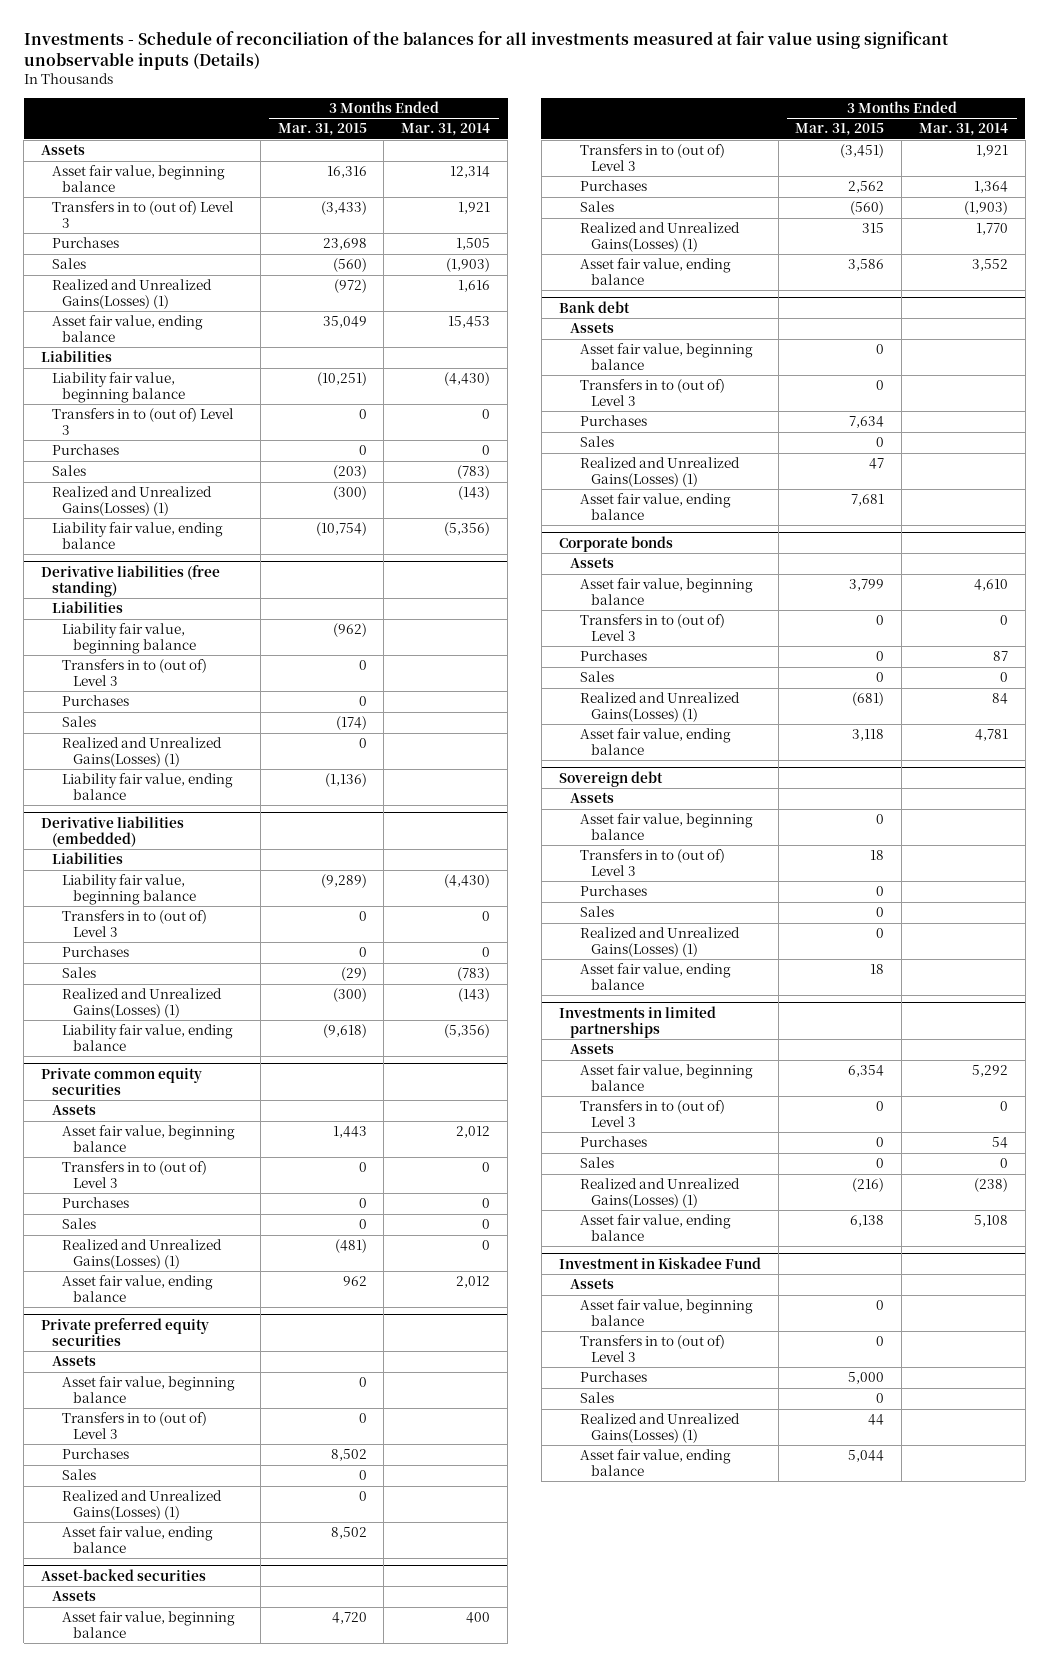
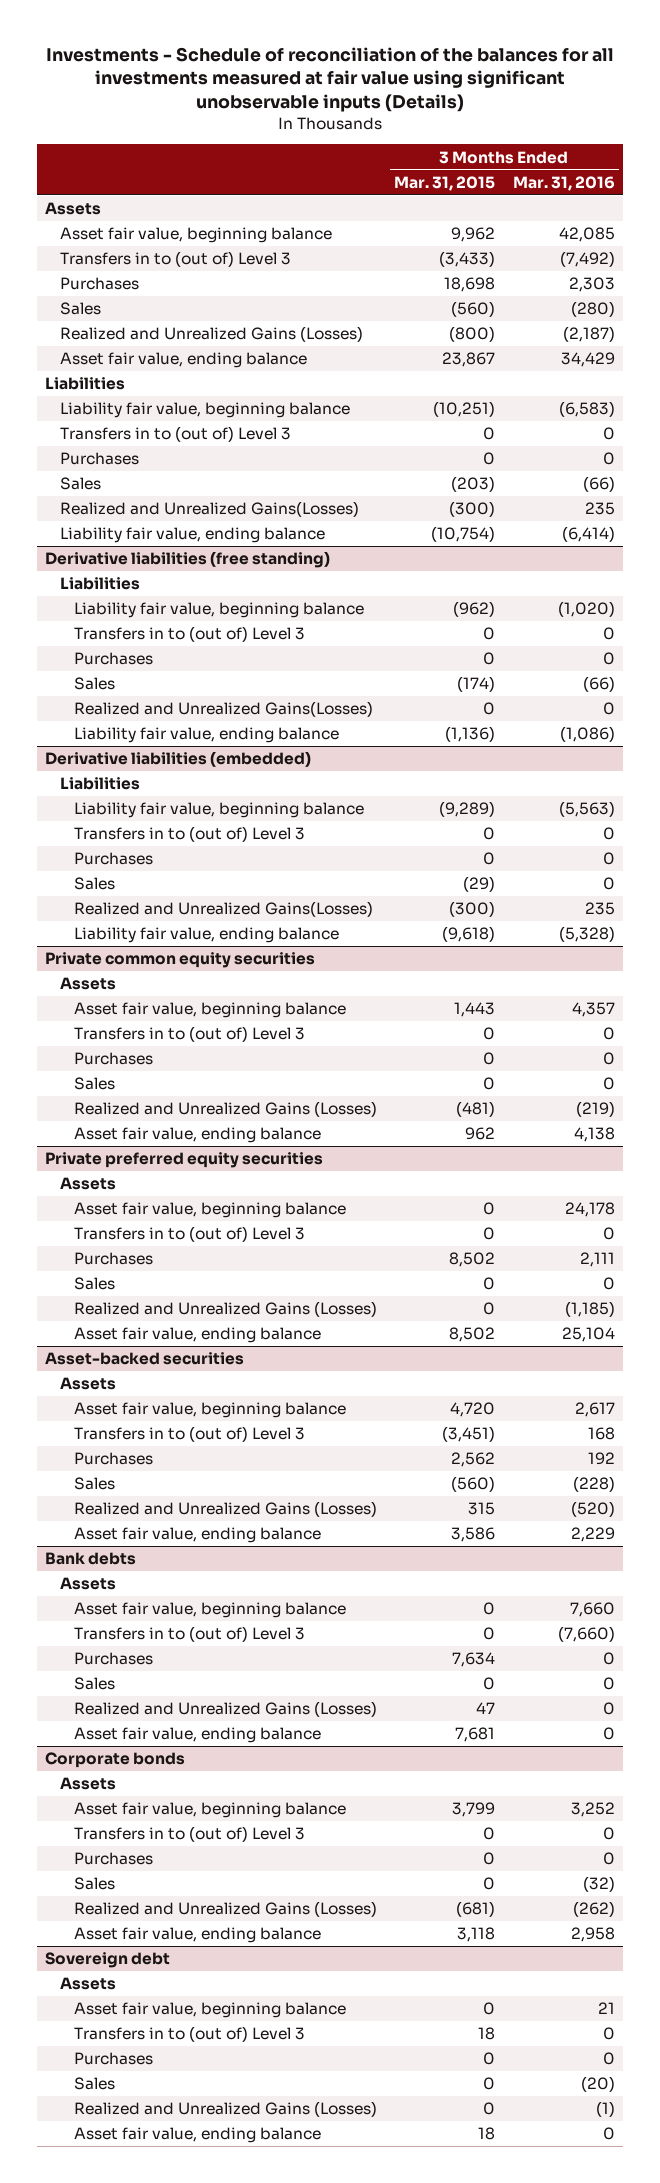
- | 3 Months Ended Mar. 31, 2015 | 3 Months Ended Mar. 31, 2014
+ | 3 Months Ended Mar. 31, 2015 | 3 Months Ended Mar. 31, 2016
- Asset fair value, beginning balance | 16,316 | 12,314
+ Asset fair value, beginning balance | 9,962 | 42,085
- Purchases | 23,698 | 1,505
+ Purchases | 18,698 | 2,303
- Realized and Unrealized Gains(Losses) (1) | (972) | 1,616
- Asset fair value, ending balance | 35,049 | 15,453
+ Realized and Unrealized Gains (Losses) | (800) | (2,187)
+ Asset fair value, ending balance | 23,867 | 34,429
- Realized and Unrealized Gains(Losses) (1) | (300) | (143)
+ Realized and Unrealized Gains(Losses) | (300) | 235
@ Derivative liabilities (free standing)
- Realized and Unrealized Gains(Losses) (1) | 0 |
+ Realized and Unrealized Gains(Losses) | 0 | 0
@ Derivative liabilities (embedded)
- Realized and Unrealized Gains(Losses) (1) | (300) | (143)
+ Realized and Unrealized Gains(Losses) | (300) | 235
@ Private common equity securities
- Realized and Unrealized Gains(Losses) (1) | (481) | 0
+ Realized and Unrealized Gains (Losses) | (481) | (219)
@ Private preferred equity securities
- Realized and Unrealized Gains(Losses) (1) | 0 |
+ Realized and Unrealized Gains (Losses) | 0 | (1,185)
@ Asset-backed securities
- Realized and Unrealized Gains(Losses) (1) | 315 | 1,770
+ Realized and Unrealized Gains (Losses) | 315 | (520)
- Bank debt
+ Bank debts
- Realized and Unrealized Gains(Losses) (1) | 47 |
+ Realized and Unrealized Gains (Losses) | 47 | 0
@ Corporate bonds
- Realized and Unrealized Gains(Losses) (1) | (681) | 84
+ Realized and Unrealized Gains (Losses) | (681) | (262)
@ Sovereign debt
- Realized and Unrealized Gains(Losses) (1) | 0 |
+ Realized and Unrealized Gains (Losses) | 0 | (1)
- Investments in limited partnerships
- Assets
- Asset fair value, beginning balance | 6,354 | 5,292
- Transfers in to (out of) Level 3 | 0 | 0
- Purchases | 0 | 54
- Sales | 0 | 0
- Realized and Unrealized Gains(Losses) (1) | (216) | (238)
- Asset fair value, ending balance | 6,138 | 5,108
- Investment in Kiskadee Fund
- Assets
- Asset fair value, beginning balance | 0 |
- Transfers in to (out of) Level 3 | 0 |
- Purchases | 5,000 |
- Sales | 0 |
- Realized and Unrealized Gains(Losses) (1) | 44 |
- Asset fair value, ending balance | 5,044 |

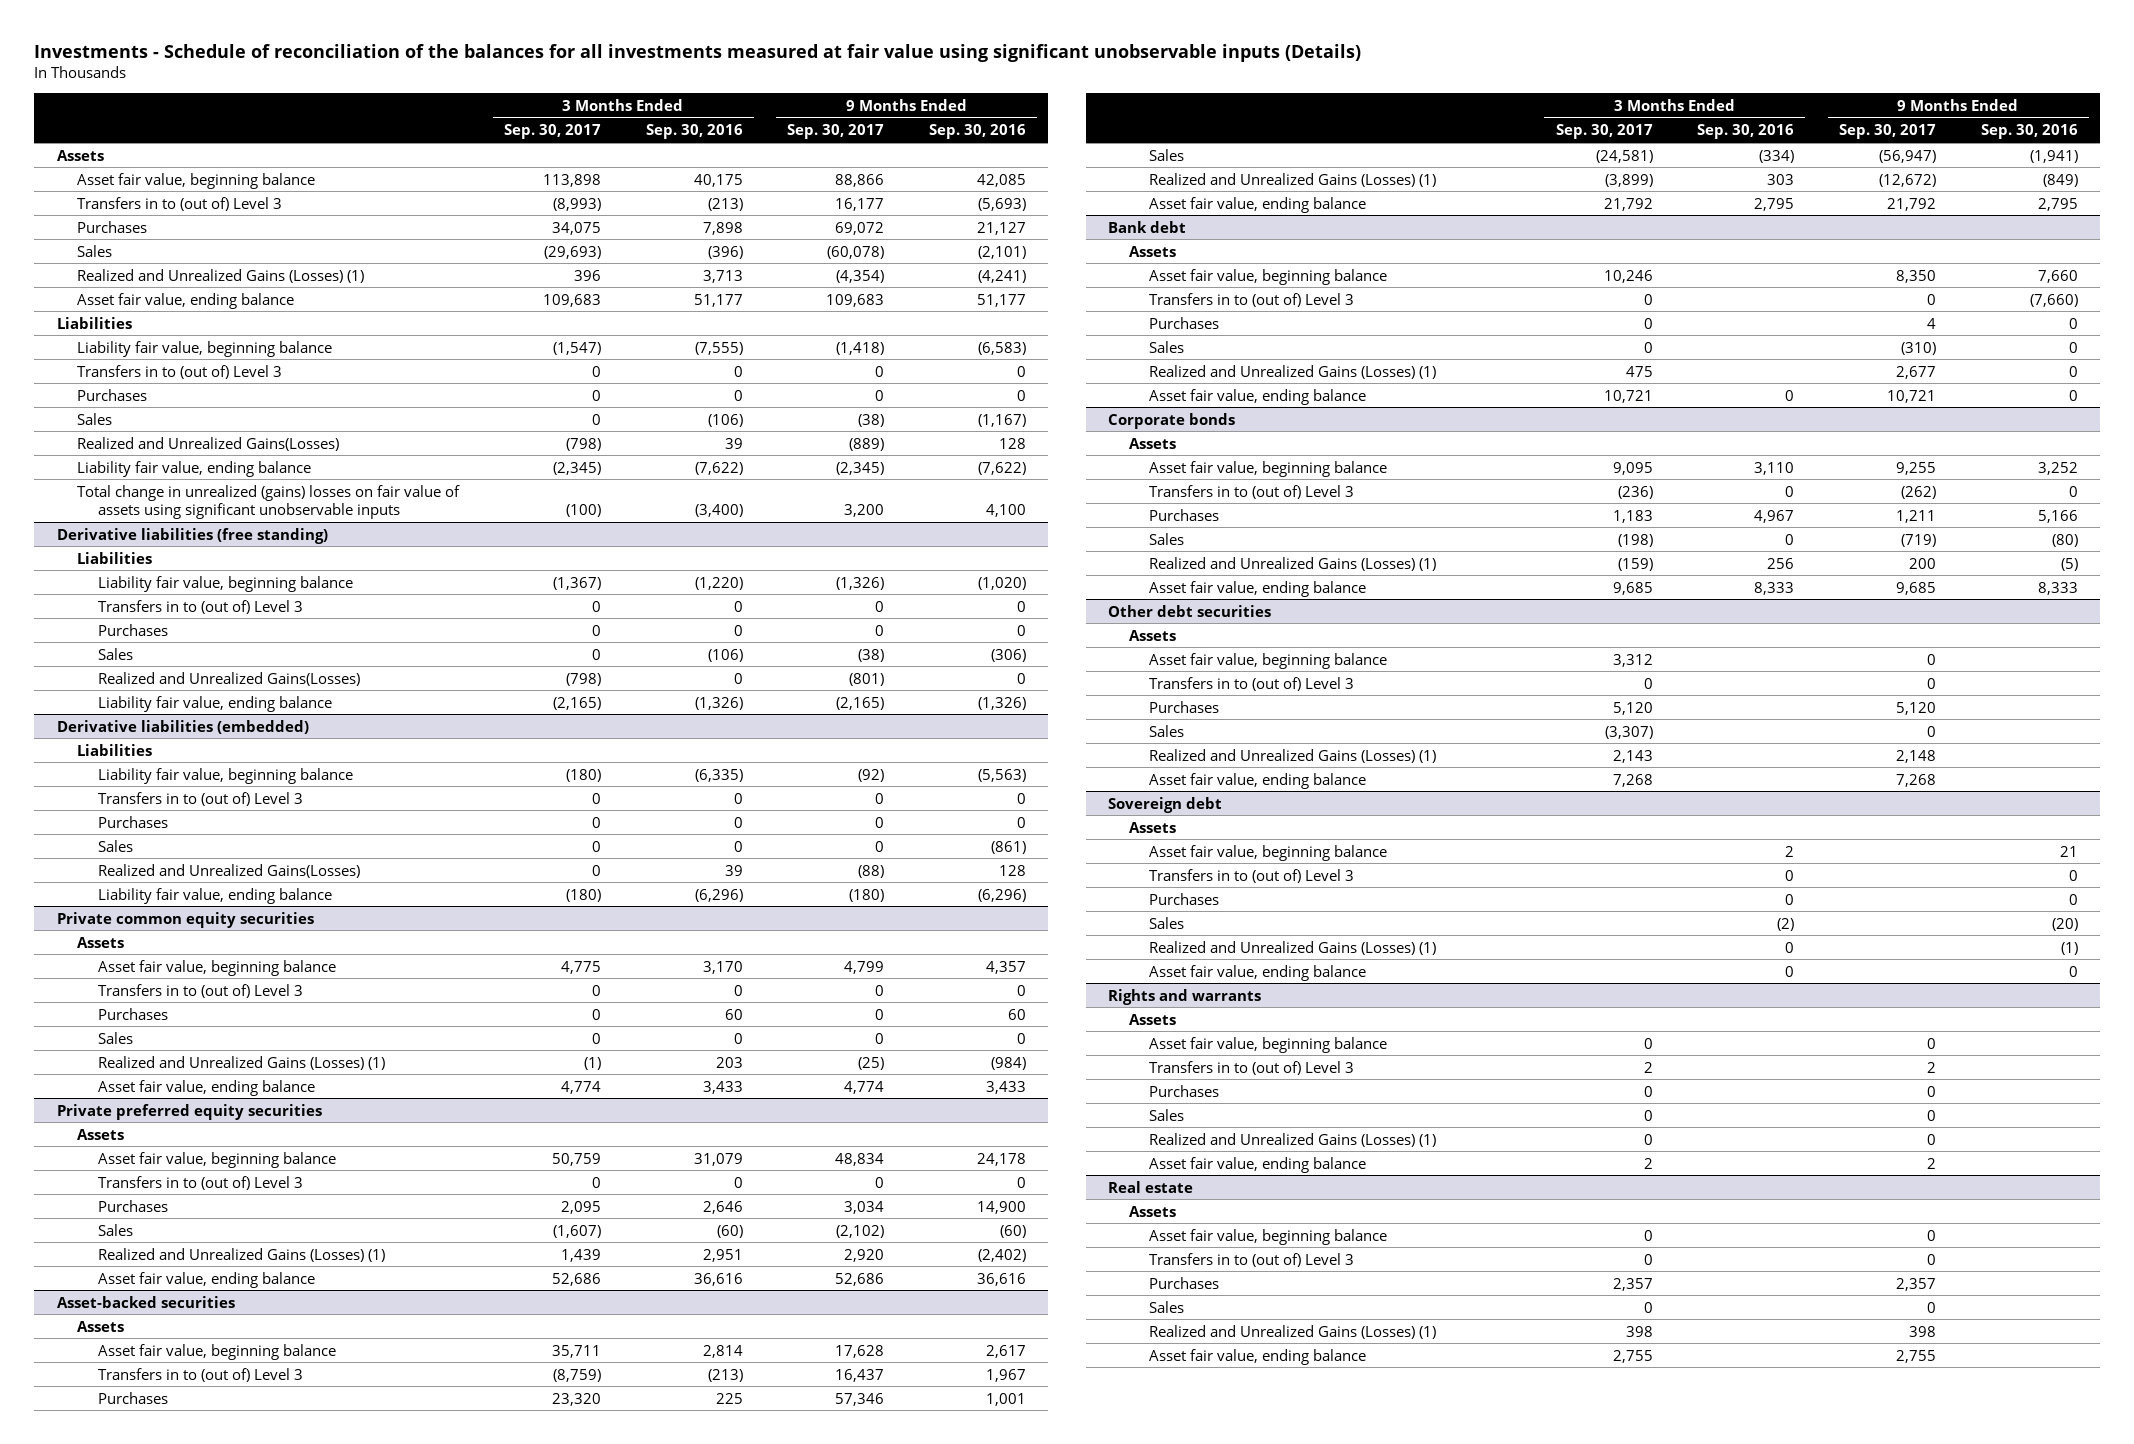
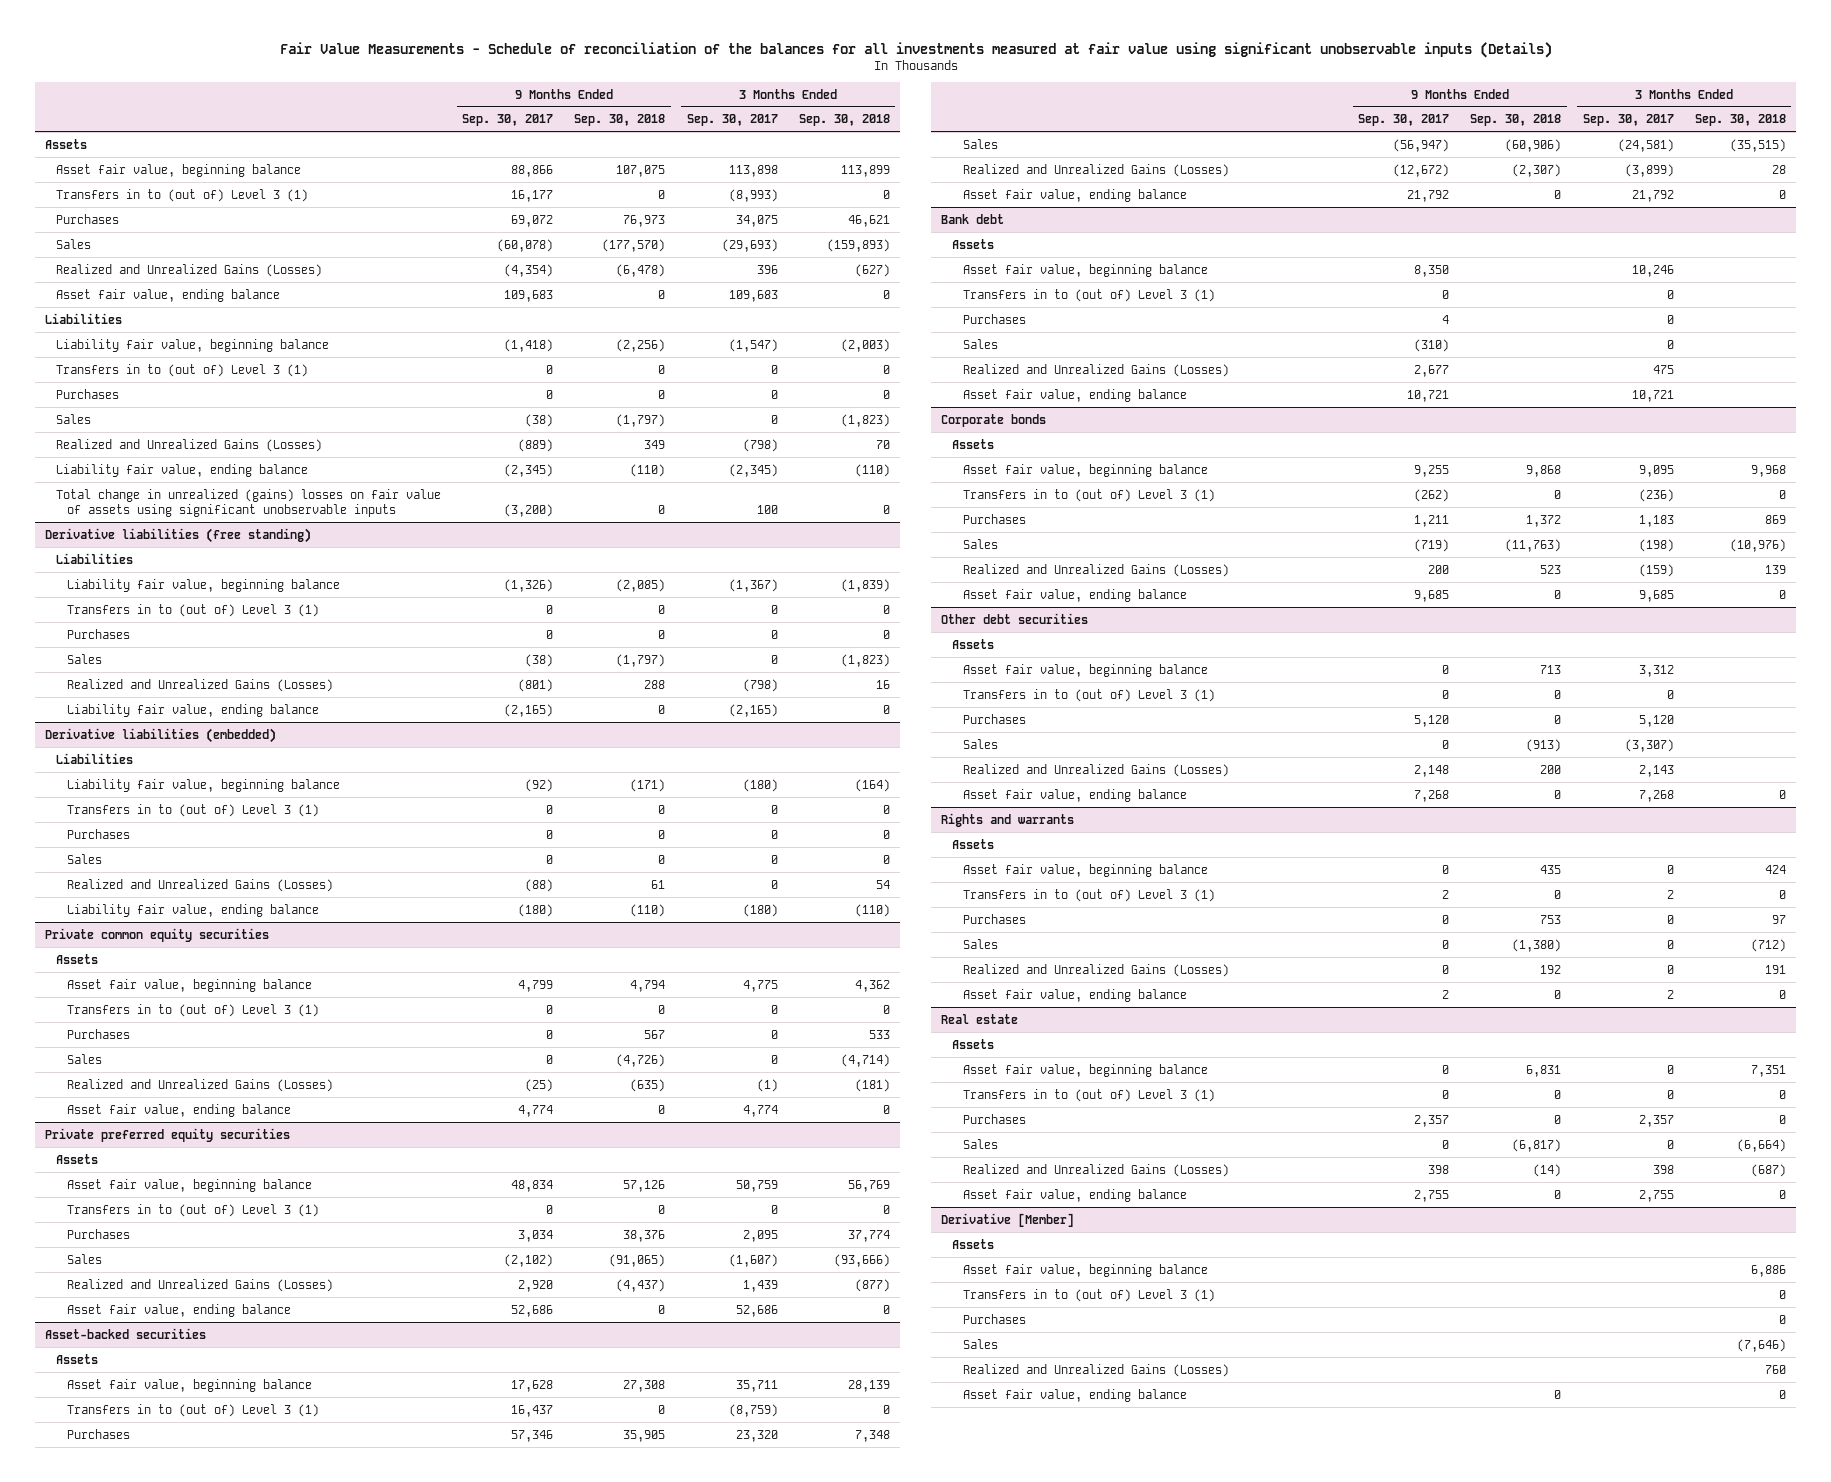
- Investments - Schedule of reconciliation of the balances for all investments measured at fair value using significant unobservable inputs (Details)
+ Fair Value Measurements - Schedule of reconciliation of the balances for all investments measured at fair value using significant unobservable inputs (Details)
- | 3 Months Ended Sep. 30, 2017 | 3 Months Ended Sep. 30, 2016 | 9 Months Ended Sep. 30, 2017 | 9 Months Ended Sep. 30, 2016
+ | 9 Months Ended Sep. 30, 2017 | 9 Months Ended Sep. 30, 2018 | 3 Months Ended Sep. 30, 2017 | 3 Months Ended Sep. 30, 2018
- Transfers in to (out of) Level 3 | (8,993) | (213) | 16,177 | (5,693)
+ Transfers in to (out of) Level 3 (1) | 16,177 | 0 | (8,993) | 0
- Realized and Unrealized Gains (Losses) (1) | 396 | 3,713 | (4,354) | (4,241)
+ Realized and Unrealized Gains (Losses) | (4,354) | (6,478) | 396 | (627)
- Transfers in to (out of) Level 3 | 0 | 0 | 0 | 0
+ Transfers in to (out of) Level 3 (1) | 0 | 0 | 0 | 0
- Realized and Unrealized Gains(Losses) | (798) | 39 | (889) | 128
+ Realized and Unrealized Gains (Losses) | (889) | 349 | (798) | 70
- Total change in unrealized (gains) losses on fair value of assets using significant unobservable inputs | (100) | (3,400) | 3,200 | 4,100
+ Total change in unrealized (gains) losses on fair value of assets using significant unobservable inputs | (3,200) | 0 | 100 | 0
@ Derivative liabilities (free standing)
- Transfers in to (out of) Level 3 | 0 | 0 | 0 | 0
+ Transfers in to (out of) Level 3 (1) | 0 | 0 | 0 | 0
- Realized and Unrealized Gains(Losses) | (798) | 0 | (801) | 0
+ Realized and Unrealized Gains (Losses) | (801) | 288 | (798) | 16
@ Derivative liabilities (embedded)
- Transfers in to (out of) Level 3 | 0 | 0 | 0 | 0
+ Transfers in to (out of) Level 3 (1) | 0 | 0 | 0 | 0
- Realized and Unrealized Gains(Losses) | 0 | 39 | (88) | 128
+ Realized and Unrealized Gains (Losses) | (88) | 61 | 0 | 54
@ Private common equity securities
- Transfers in to (out of) Level 3 | 0 | 0 | 0 | 0
+ Transfers in to (out of) Level 3 (1) | 0 | 0 | 0 | 0
- Realized and Unrealized Gains (Losses) (1) | (1) | 203 | (25) | (984)
+ Realized and Unrealized Gains (Losses) | (25) | (635) | (1) | (181)
@ Private preferred equity securities
- Transfers in to (out of) Level 3 | 0 | 0 | 0 | 0
+ Transfers in to (out of) Level 3 (1) | 0 | 0 | 0 | 0
- Realized and Unrealized Gains (Losses) (1) | 1,439 | 2,951 | 2,920 | (2,402)
+ Realized and Unrealized Gains (Losses) | 2,920 | (4,437) | 1,439 | (877)
@ Asset-backed securities
- Transfers in to (out of) Level 3 | (8,759) | (213) | 16,437 | 1,967
+ Transfers in to (out of) Level 3 (1) | 16,437 | 0 | (8,759) | 0
- Realized and Unrealized Gains (Losses) (1) | (3,899) | 303 | (12,672) | (849)
+ Realized and Unrealized Gains (Losses) | (12,672) | (2,307) | (3,899) | 28
@ Bank debt
- Transfers in to (out of) Level 3 | 0 | | 0 | (7,660)
+ Transfers in to (out of) Level 3 (1) | 0 | | 0 |
- Realized and Unrealized Gains (Losses) (1) | 475 | | 2,677 | 0
+ Realized and Unrealized Gains (Losses) | 2,677 | | 475 |
@ Corporate bonds
- Transfers in to (out of) Level 3 | (236) | 0 | (262) | 0
+ Transfers in to (out of) Level 3 (1) | (262) | 0 | (236) | 0
- Realized and Unrealized Gains (Losses) (1) | (159) | 256 | 200 | (5)
+ Realized and Unrealized Gains (Losses) | 200 | 523 | (159) | 139
@ Other debt securities
- Transfers in to (out of) Level 3 | 0 | | 0 |
+ Transfers in to (out of) Level 3 (1) | 0 | 0 | 0 |
- Realized and Unrealized Gains (Losses) (1) | 2,143 | | 2,148 |
+ Realized and Unrealized Gains (Losses) | 2,148 | 200 | 2,143 |
- Sovereign debt
- Assets
- Asset fair value, beginning balance | | 2 | | 21
- Transfers in to (out of) Level 3 | | 0 | | 0
- Purchases | | 0 | | 0
- Sales | | (2) | | (20)
- Realized and Unrealized Gains (Losses) (1) | | 0 | | (1)
- Asset fair value, ending balance | | 0 | | 0
@ Rights and warrants
- Transfers in to (out of) Level 3 | 2 | | 2 |
+ Transfers in to (out of) Level 3 (1) | 2 | 0 | 2 | 0
- Realized and Unrealized Gains (Losses) (1) | 0 | | 0 |
+ Realized and Unrealized Gains (Losses) | 0 | 192 | 0 | 191
@ Real estate
- Transfers in to (out of) Level 3 | 0 | | 0 |
+ Transfers in to (out of) Level 3 (1) | 0 | 0 | 0 | 0
- Realized and Unrealized Gains (Losses) (1) | 398 | | 398 |
+ Realized and Unrealized Gains (Losses) | 398 | (14) | 398 | (687)
+ Derivative [Member]
+ Assets
+ Asset fair value, beginning balance | | | | 6,886
+ Transfers in to (out of) Level 3 (1) | | | | 0
+ Purchases | | | | 0
+ Sales | | | | (7,646)
+ Realized and Unrealized Gains (Losses) | | | | 760
+ Asset fair value, ending balance | | 0 | | 0

